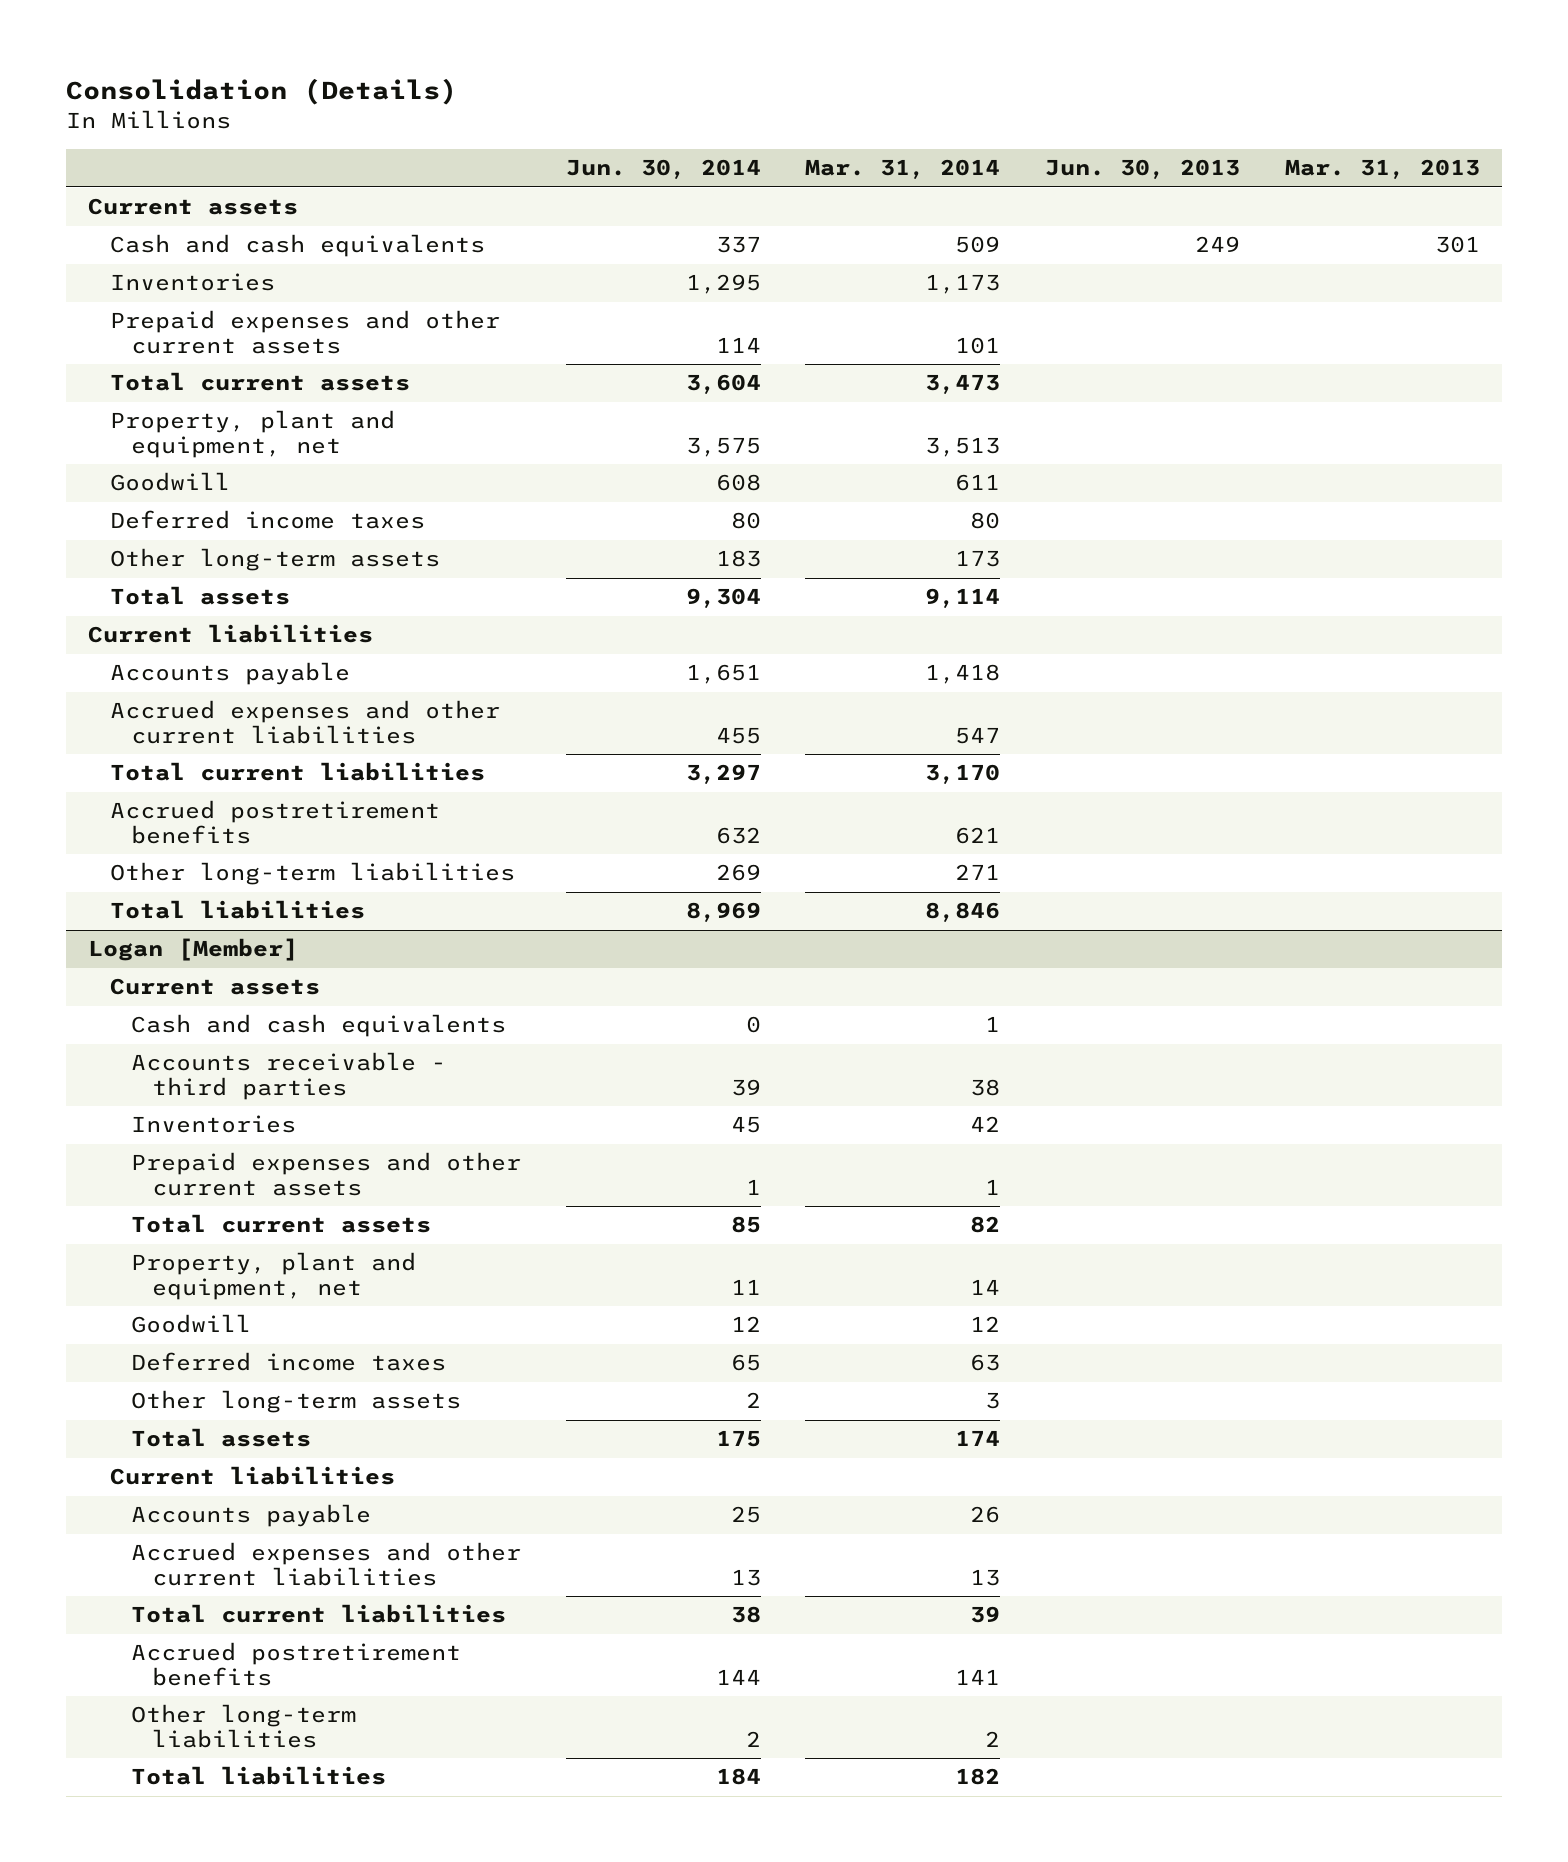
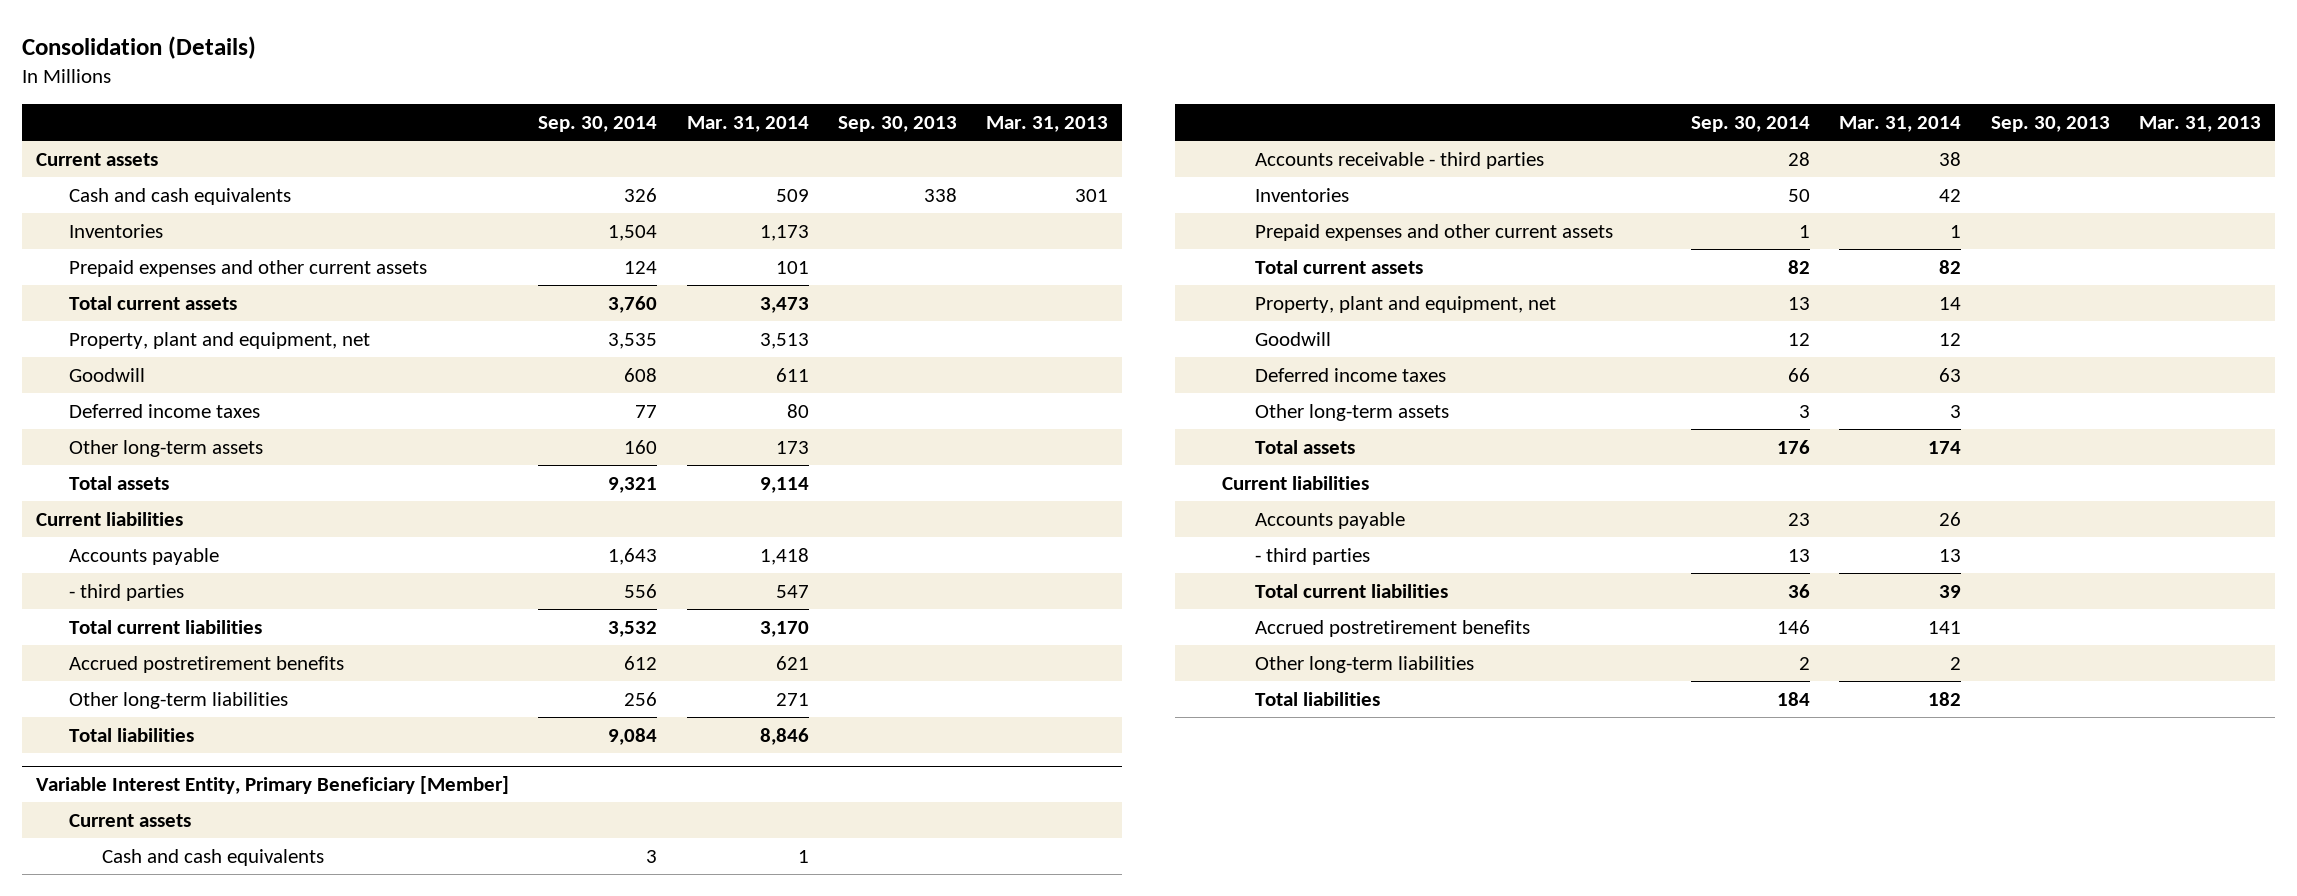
- | Jun. 30, 2014 | Mar. 31, 2014 | Jun. 30, 2013 | Mar. 31, 2013
+ | Sep. 30, 2014 | Mar. 31, 2014 | Sep. 30, 2013 | Mar. 31, 2013
- Accrued expenses and other current liabilities | 455 | 547 | |
+ - third parties | 556 | 547 | |
- Logan [Member]
+ Variable Interest Entity, Primary Beneficiary [Member]
- Accrued expenses and other current liabilities | 13 | 13 | |
+ - third parties | 13 | 13 | |

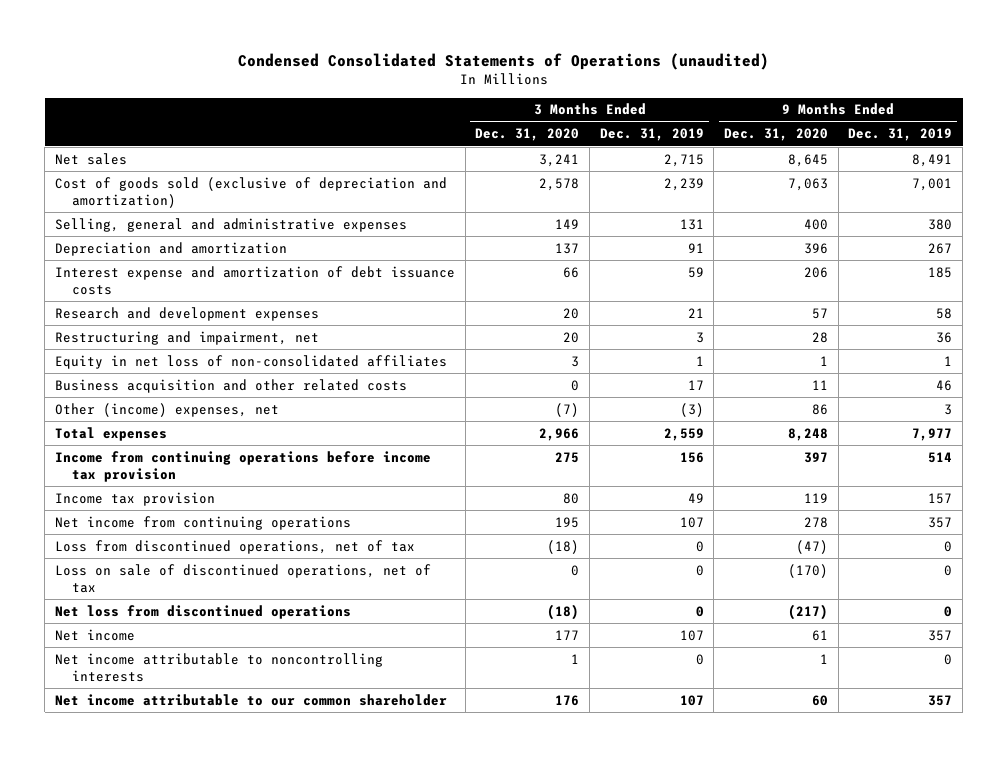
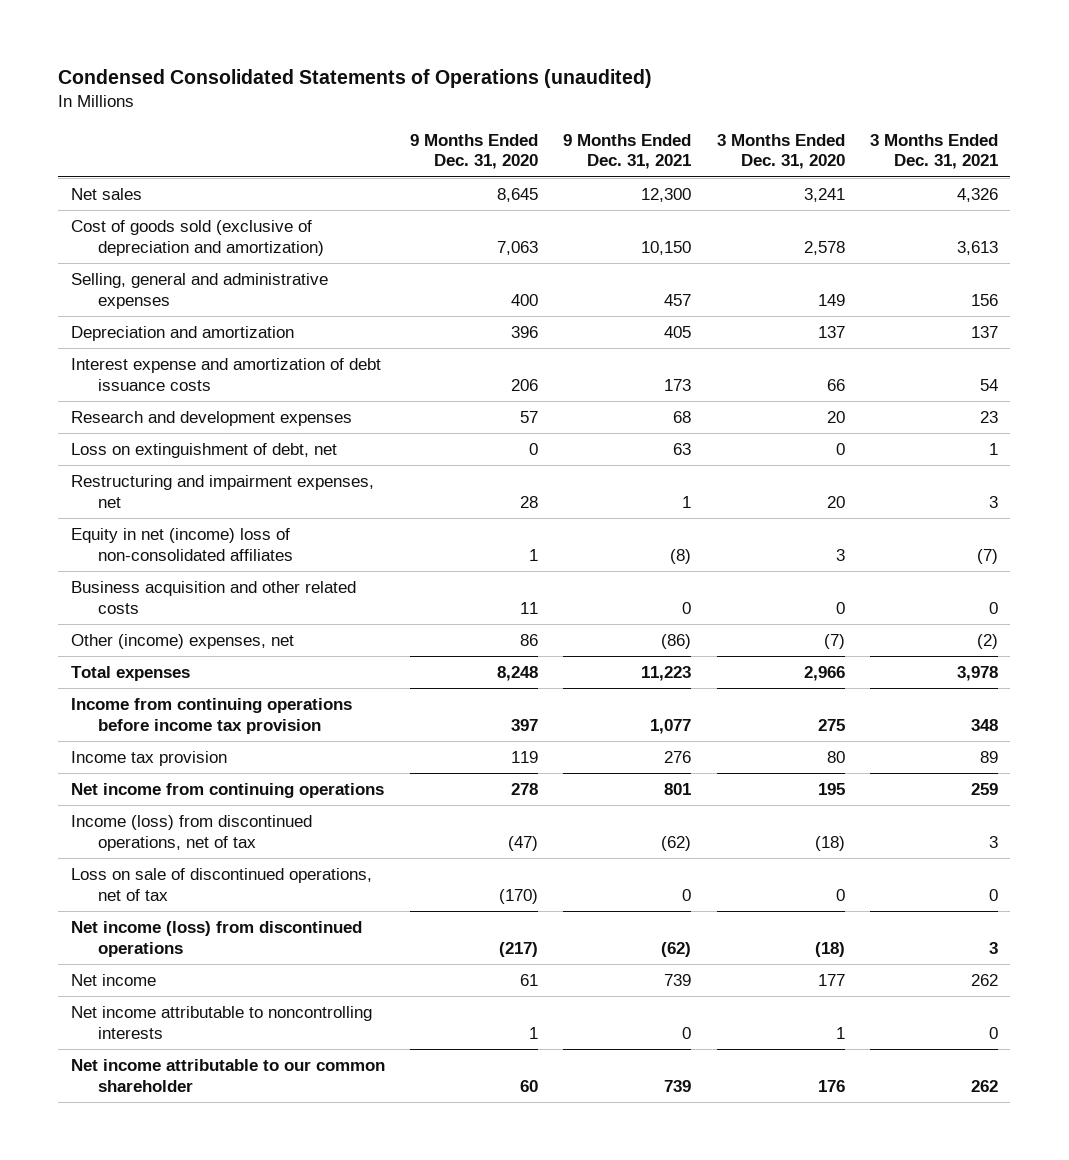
- | 3 Months Ended Dec. 31, 2020 | 3 Months Ended Dec. 31, 2019 | 9 Months Ended Dec. 31, 2020 | 9 Months Ended Dec. 31, 2019
+ | 9 Months Ended Dec. 31, 2020 | 9 Months Ended Dec. 31, 2021 | 3 Months Ended Dec. 31, 2020 | 3 Months Ended Dec. 31, 2021
- Restructuring and impairment, net | 20 | 3 | 28 | 36
- Equity in net loss of non-consolidated affiliates | 3 | 1 | 1 | 1
+ Loss on extinguishment of debt, net | 0 | 63 | 0 | 1
+ Restructuring and impairment expenses, net | 28 | 1 | 20 | 3
+ Equity in net (income) loss of non-consolidated affiliates | 1 | (8) | 3 | (7)
- Loss from discontinued operations, net of tax | (18) | 0 | (47) | 0
+ Income (loss) from discontinued operations, net of tax | (47) | (62) | (18) | 3
- Net loss from discontinued operations | (18) | 0 | (217) | 0
+ Net income (loss) from discontinued operations | (217) | (62) | (18) | 3

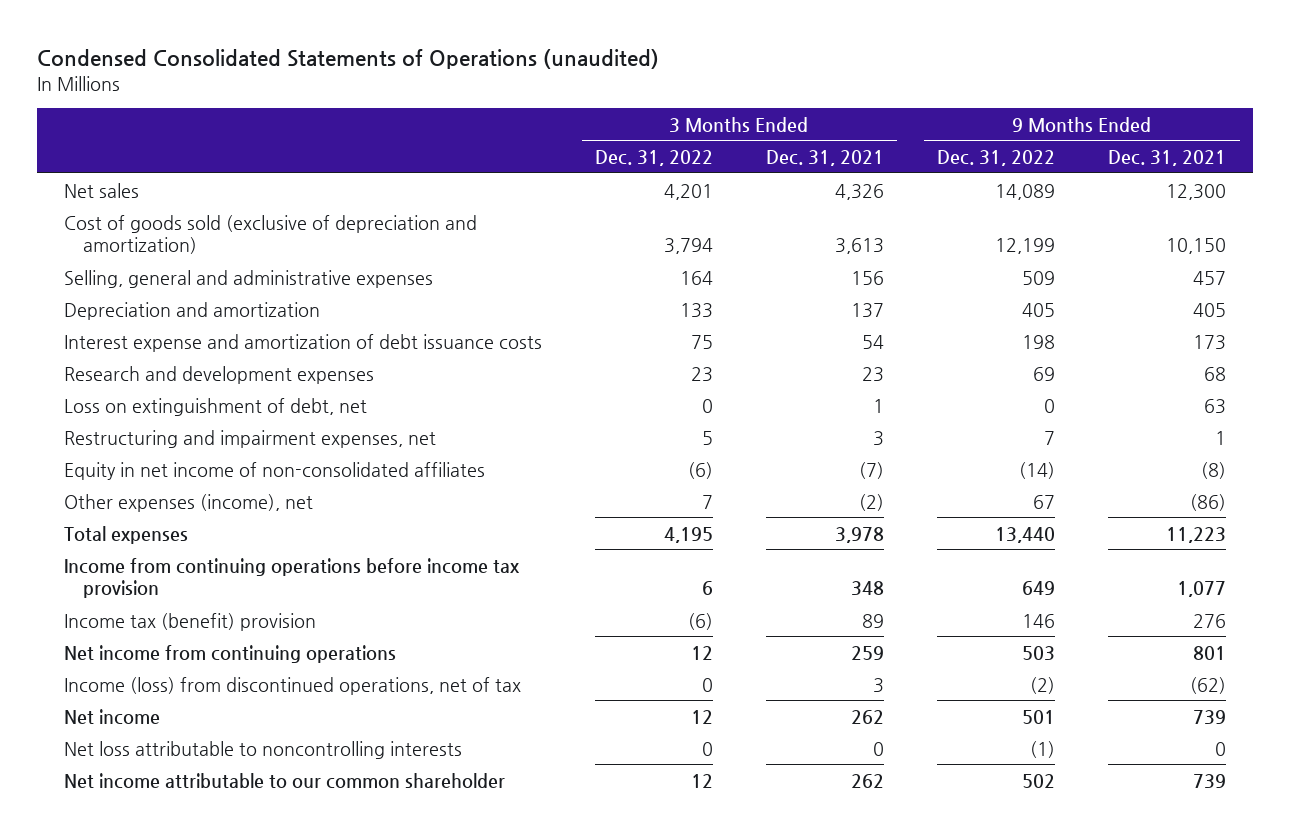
- | 9 Months Ended Dec. 31, 2020 | 9 Months Ended Dec. 31, 2021 | 3 Months Ended Dec. 31, 2020 | 3 Months Ended Dec. 31, 2021
+ | 3 Months Ended Dec. 31, 2022 | 3 Months Ended Dec. 31, 2021 | 9 Months Ended Dec. 31, 2022 | 9 Months Ended Dec. 31, 2021
- Equity in net (income) loss of non-consolidated affiliates | 1 | (8) | 3 | (7)
- Business acquisition and other related costs | 11 | 0 | 0 | 0
- Other (income) expenses, net | 86 | (86) | (7) | (2)
+ Equity in net income of non-consolidated affiliates | (6) | (7) | (14) | (8)
+ Other expenses (income), net | 7 | (2) | 67 | (86)
- Income tax provision | 119 | 276 | 80 | 89
+ Income tax (benefit) provision | (6) | 89 | 146 | 276
- Loss on sale of discontinued operations, net of tax | (170) | 0 | 0 | 0
- Net income (loss) from discontinued operations | (217) | (62) | (18) | 3
- Net income attributable to noncontrolling interests | 1 | 0 | 1 | 0
+ Net loss attributable to noncontrolling interests | 0 | 0 | (1) | 0

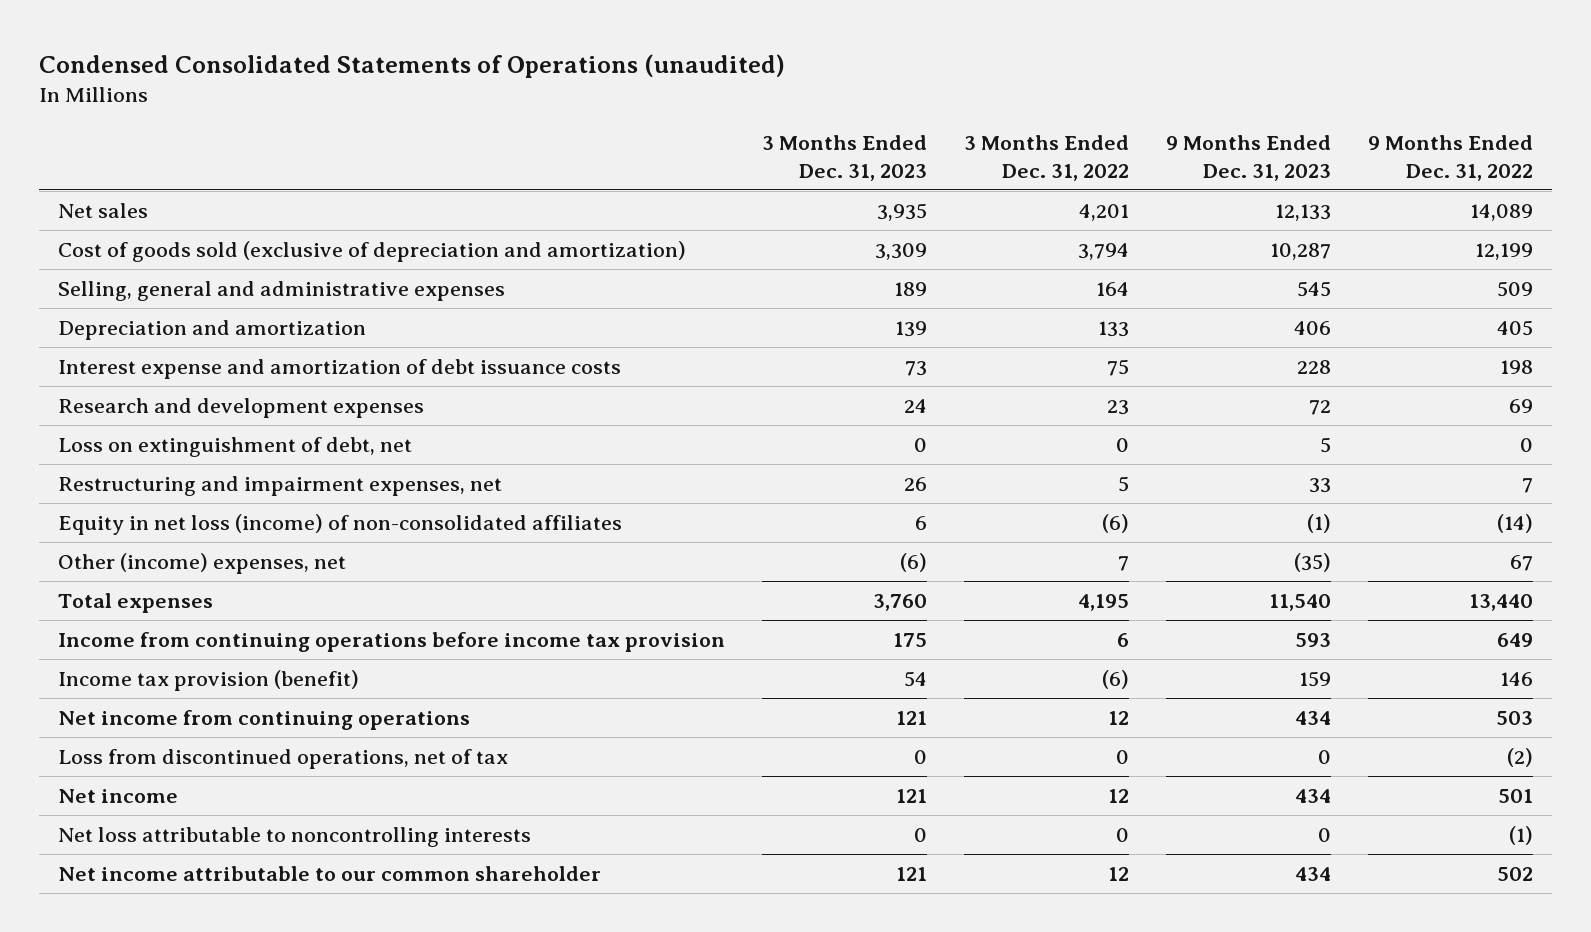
- | 3 Months Ended Dec. 31, 2022 | 3 Months Ended Dec. 31, 2021 | 9 Months Ended Dec. 31, 2022 | 9 Months Ended Dec. 31, 2021
+ | 3 Months Ended Dec. 31, 2023 | 3 Months Ended Dec. 31, 2022 | 9 Months Ended Dec. 31, 2023 | 9 Months Ended Dec. 31, 2022
- Equity in net income of non-consolidated affiliates | (6) | (7) | (14) | (8)
- Other expenses (income), net | 7 | (2) | 67 | (86)
+ Equity in net loss (income) of non-consolidated affiliates | 6 | (6) | (1) | (14)
+ Other (income) expenses, net | (6) | 7 | (35) | 67
- Income tax (benefit) provision | (6) | 89 | 146 | 276
+ Income tax provision (benefit) | 54 | (6) | 159 | 146
- Income (loss) from discontinued operations, net of tax | 0 | 3 | (2) | (62)
+ Loss from discontinued operations, net of tax | 0 | 0 | 0 | (2)

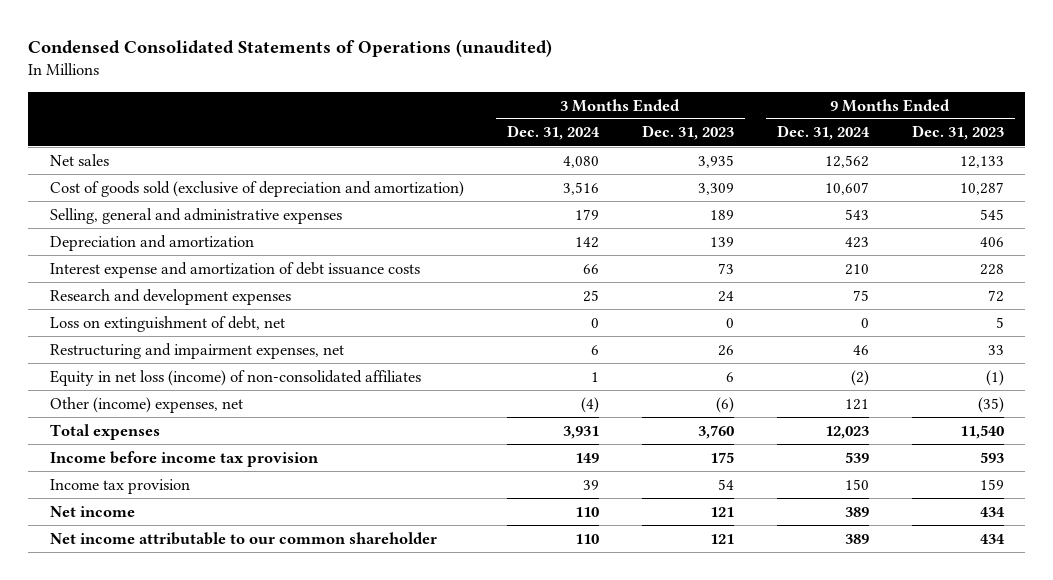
- | 3 Months Ended Dec. 31, 2023 | 3 Months Ended Dec. 31, 2022 | 9 Months Ended Dec. 31, 2023 | 9 Months Ended Dec. 31, 2022
+ | 3 Months Ended Dec. 31, 2024 | 3 Months Ended Dec. 31, 2023 | 9 Months Ended Dec. 31, 2024 | 9 Months Ended Dec. 31, 2023
- Income from continuing operations before income tax provision | 175 | 6 | 593 | 649
- Income tax provision (benefit) | 54 | (6) | 159 | 146
- Net income from continuing operations | 121 | 12 | 434 | 503
- Loss from discontinued operations, net of tax | 0 | 0 | 0 | (2)
+ Income before income tax provision | 149 | 175 | 539 | 593
+ Income tax provision | 39 | 54 | 150 | 159
- Net loss attributable to noncontrolling interests | 0 | 0 | 0 | (1)

